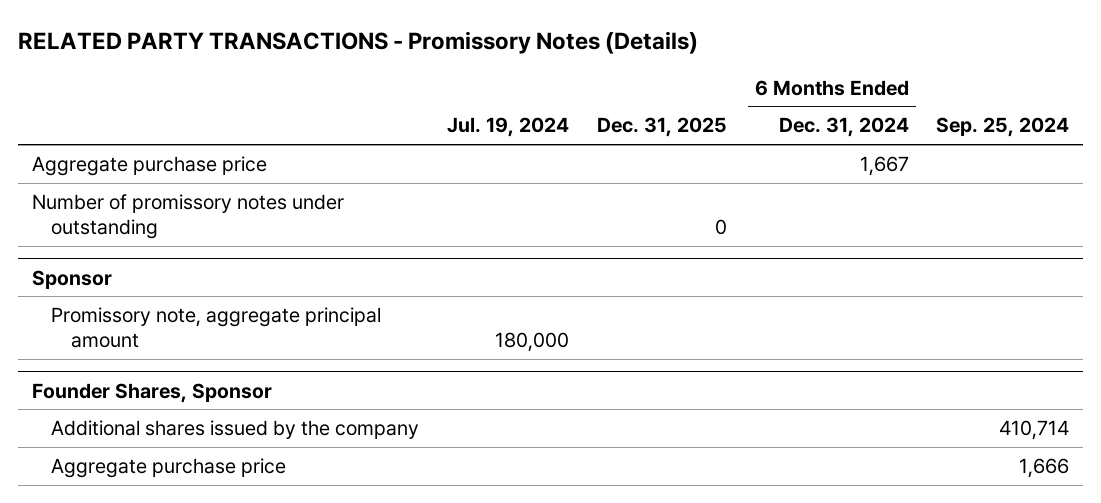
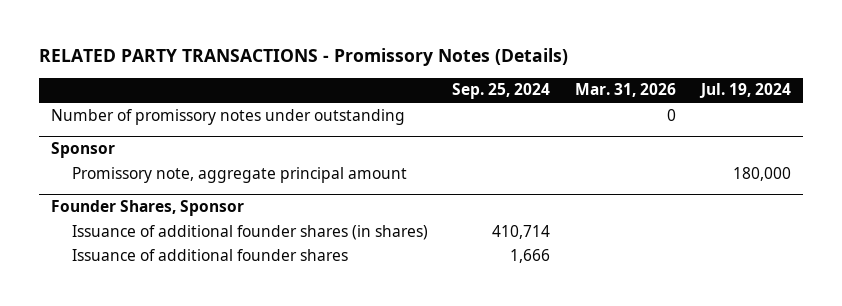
- | Jul. 19, 2024 | Dec. 31, 2025 | 6 Months Ended Dec. 31, 2024 | Sep. 25, 2024
+ | Sep. 25, 2024 | Mar. 31, 2026 | Jul. 19, 2024
- Aggregate purchase price | | | 1,667 |
@ Founder Shares, Sponsor
- Additional shares issued by the company | | | | 410,714
- Aggregate purchase price | | | | 1,666
+ Issuance of additional founder shares (in shares) | 410,714 | |
+ Issuance of additional founder shares | 1,666 | |

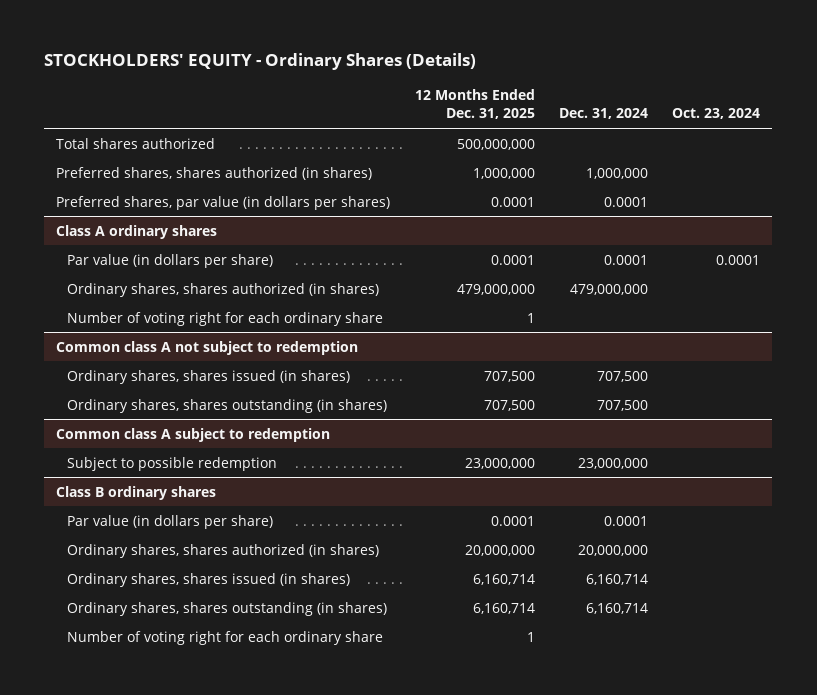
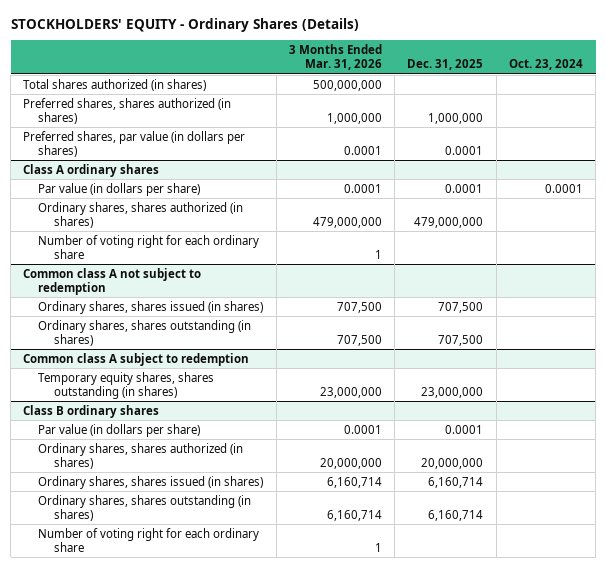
- | 12 Months Ended Dec. 31, 2025 | Dec. 31, 2024 | Oct. 23, 2024
+ | 3 Months Ended Mar. 31, 2026 | Dec. 31, 2025 | Oct. 23, 2024
- Total shares authorized | 500,000,000 | |
+ Total shares authorized (in shares) | 500,000,000 | |
@ Common class A subject to redemption
- Subject to possible redemption | 23,000,000 | 23,000,000 |
+ Temporary equity shares, shares outstanding (in shares) | 23,000,000 | 23,000,000 |

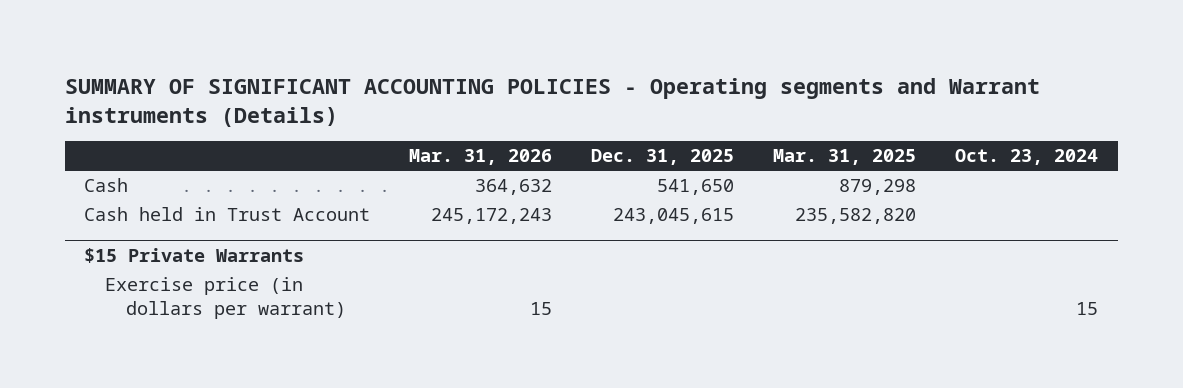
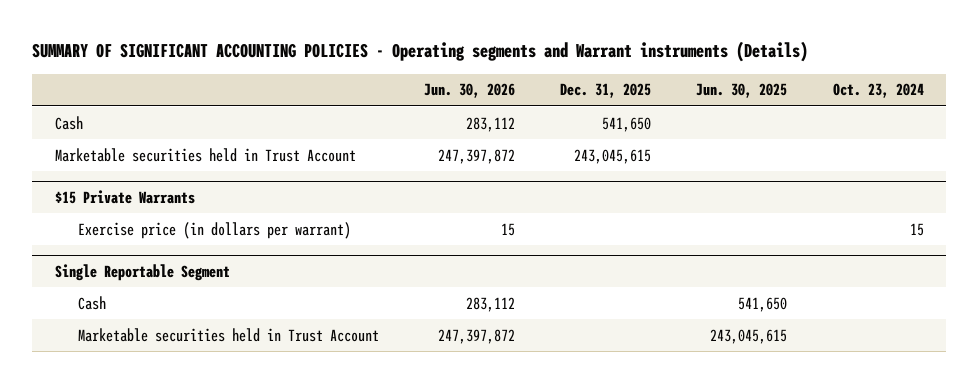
- | Mar. 31, 2026 | Dec. 31, 2025 | Mar. 31, 2025 | Oct. 23, 2024
+ | Jun. 30, 2026 | Dec. 31, 2025 | Jun. 30, 2025 | Oct. 23, 2024
- Cash held in Trust Account | 245,172,243 | 243,045,615 | 235,582,820 |
+ Marketable securities held in Trust Account | 247,397,872 | 243,045,615 | |
+ Single Reportable Segment
+ Cash | 283,112 | | 541,650 |
+ Marketable securities held in Trust Account | 247,397,872 | | 243,045,615 |

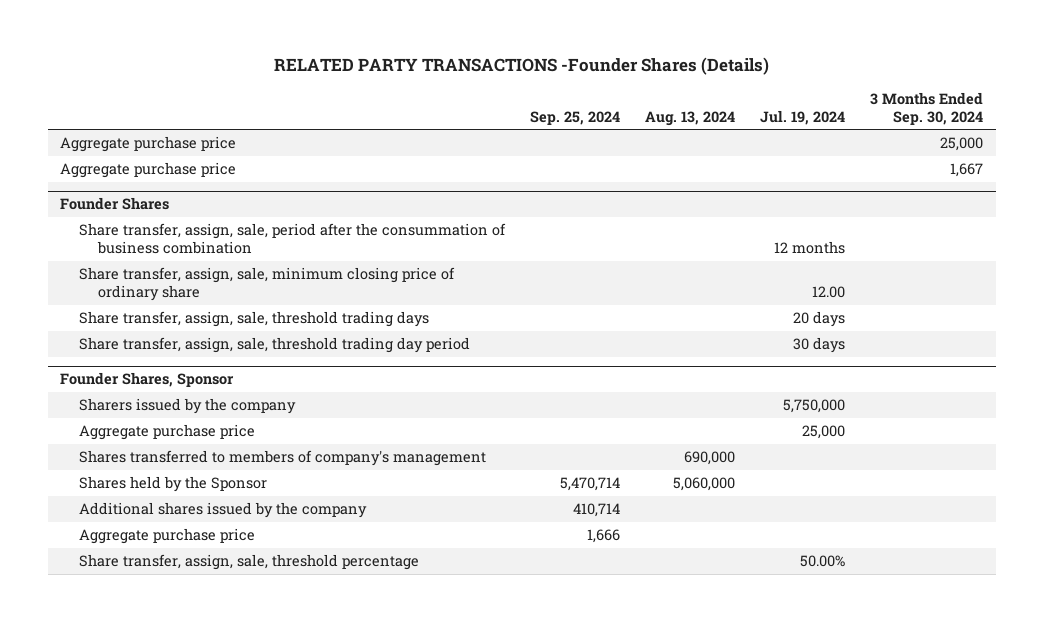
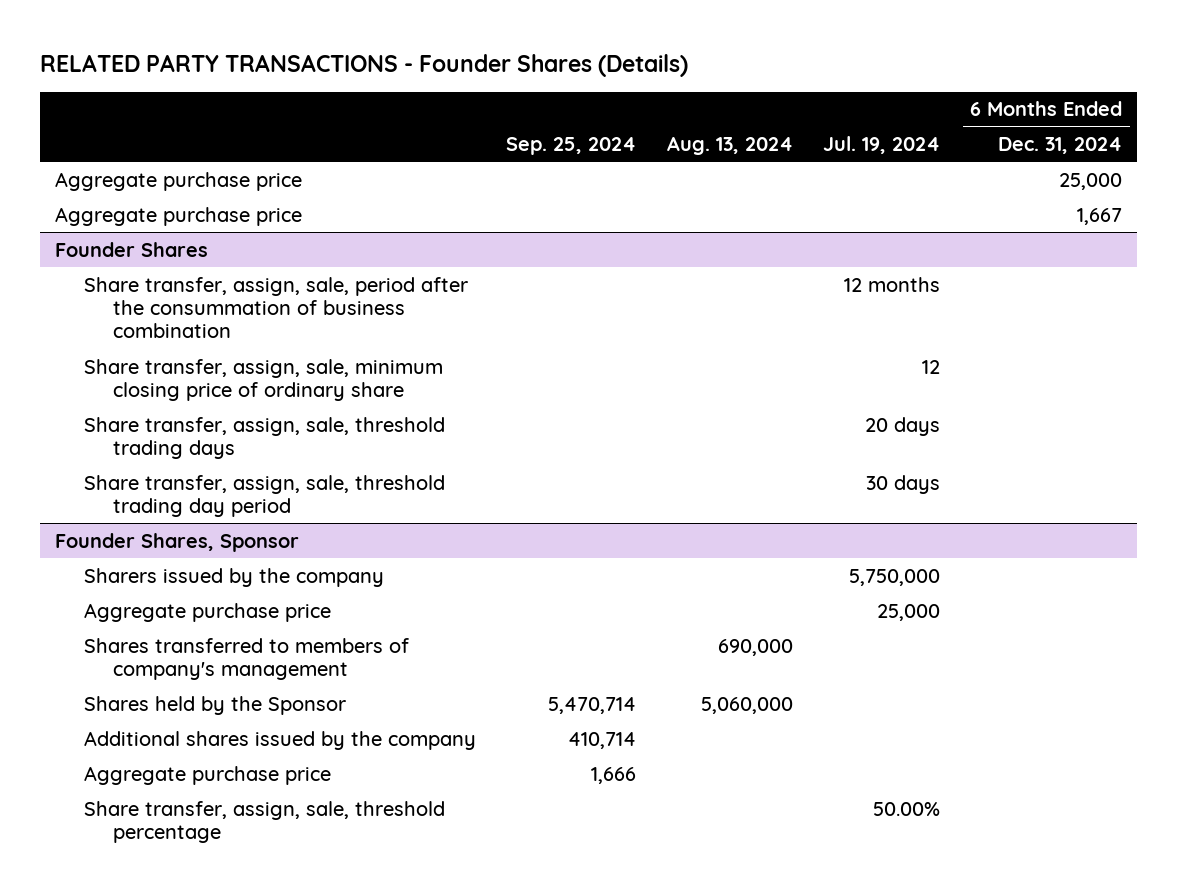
- RELATED PARTY TRANSACTIONS -Founder Shares (Details)
+ RELATED PARTY TRANSACTIONS - Founder Shares (Details)
- | Sep. 25, 2024 | Aug. 13, 2024 | Jul. 19, 2024 | 3 Months Ended Sep. 30, 2024
+ | Sep. 25, 2024 | Aug. 13, 2024 | Jul. 19, 2024 | 6 Months Ended Dec. 31, 2024
@ Founder Shares
- Share transfer, assign, sale, minimum closing price of ordinary share | | | 12.00 |
+ Share transfer, assign, sale, minimum closing price of ordinary share | | | 12 |

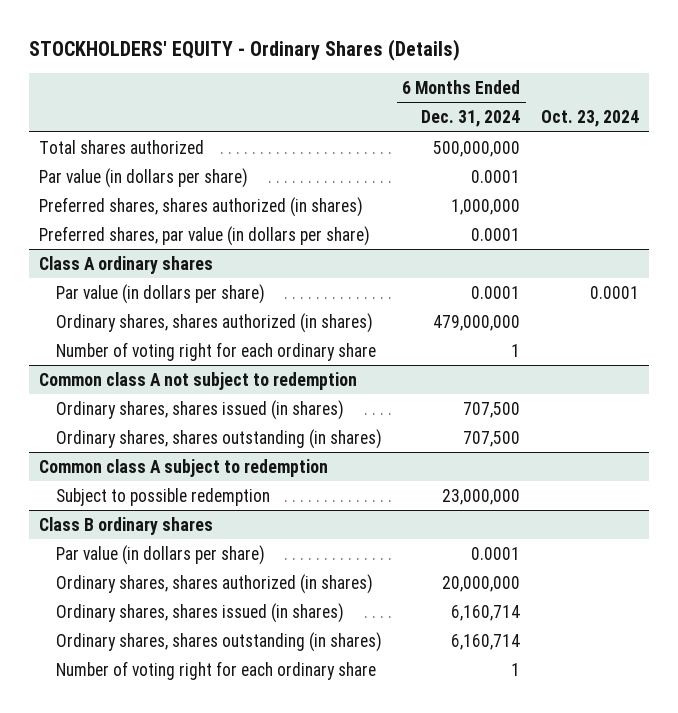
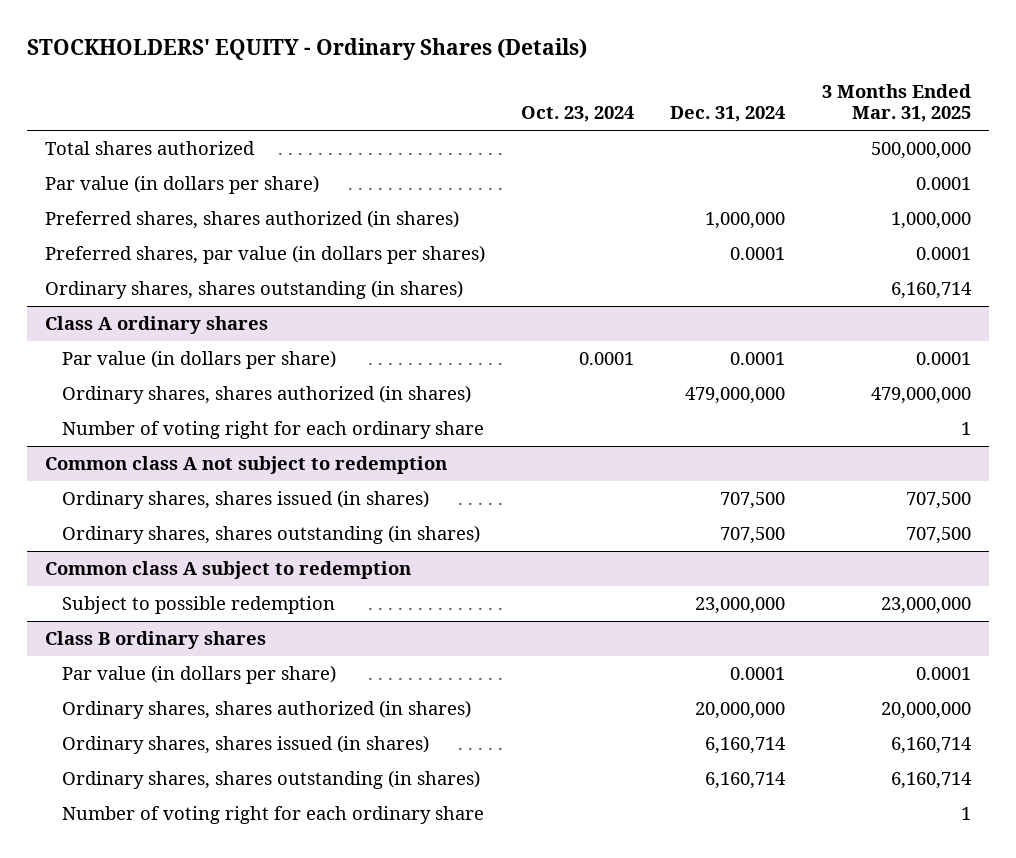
- | 6 Months Ended Dec. 31, 2024 | Oct. 23, 2024
+ | Oct. 23, 2024 | Dec. 31, 2024 | 3 Months Ended Mar. 31, 2025
- Preferred shares, par value (in dollars per share) | 0.0001 |
+ Preferred shares, par value (in dollars per shares) | | 0.0001 | 0.0001
+ Ordinary shares, shares outstanding (in shares) | | | 6,160,714

